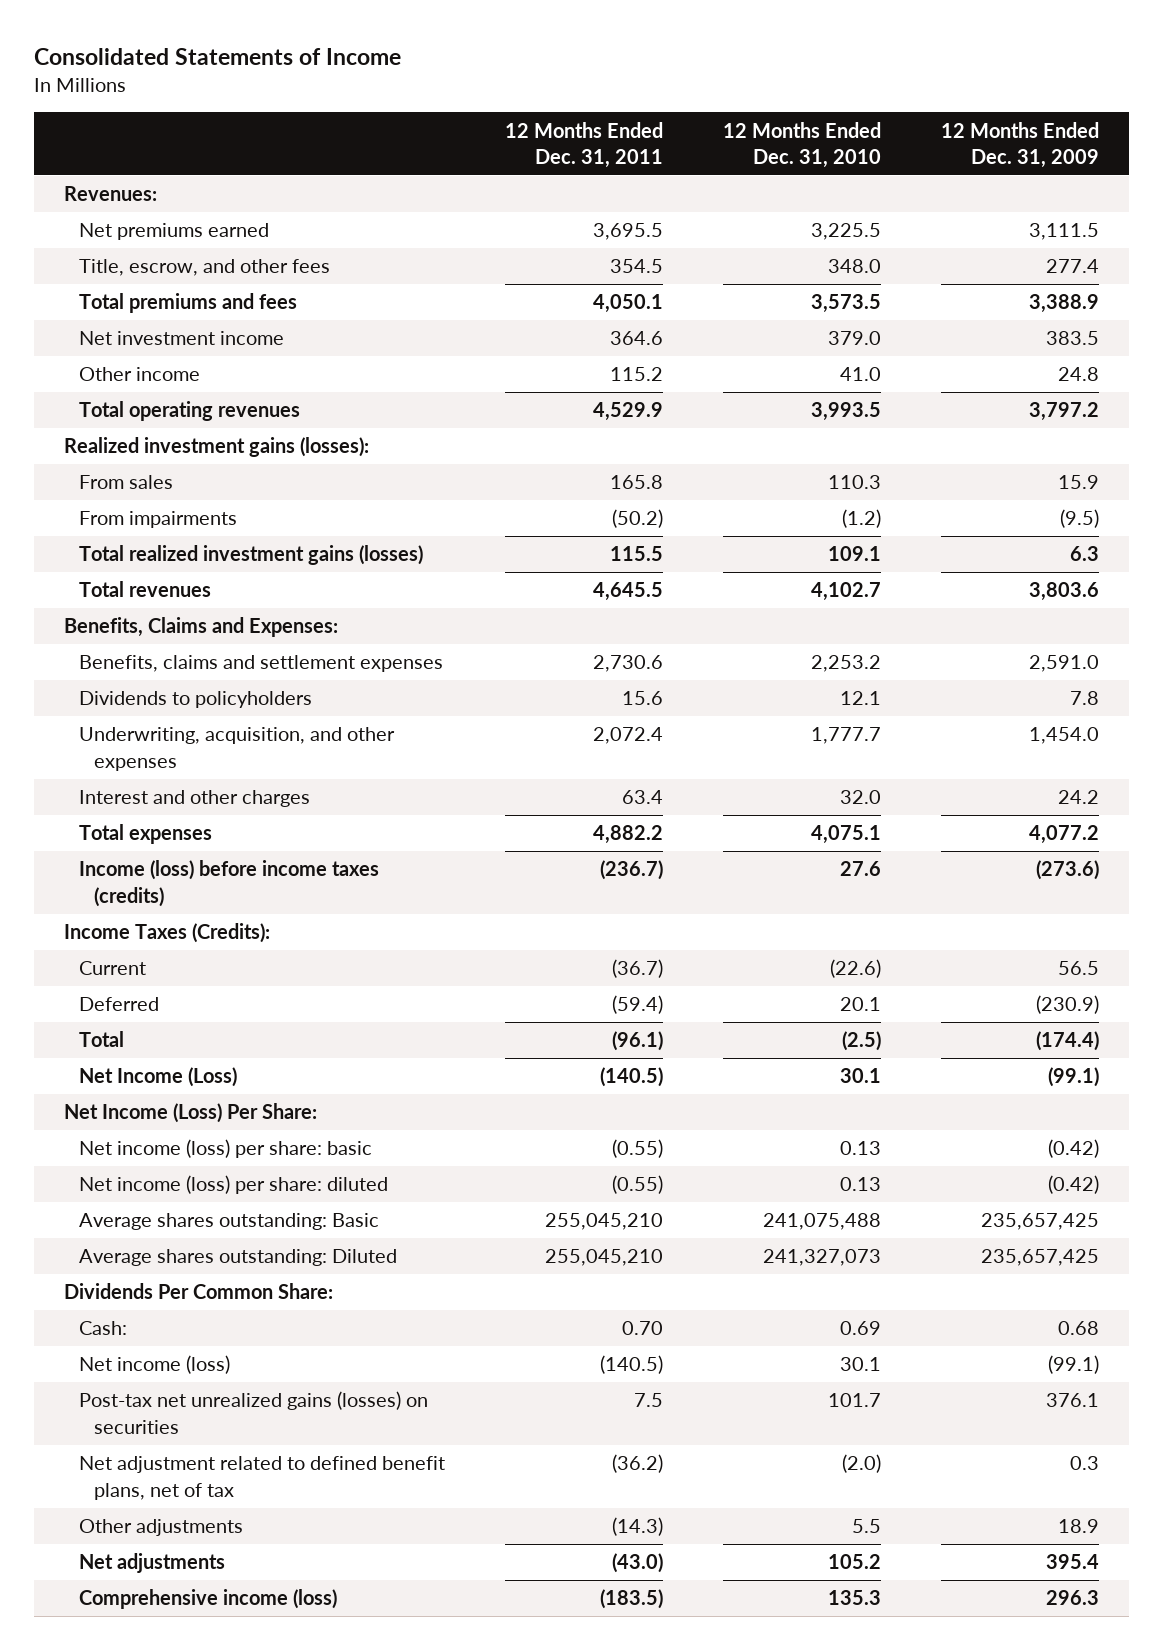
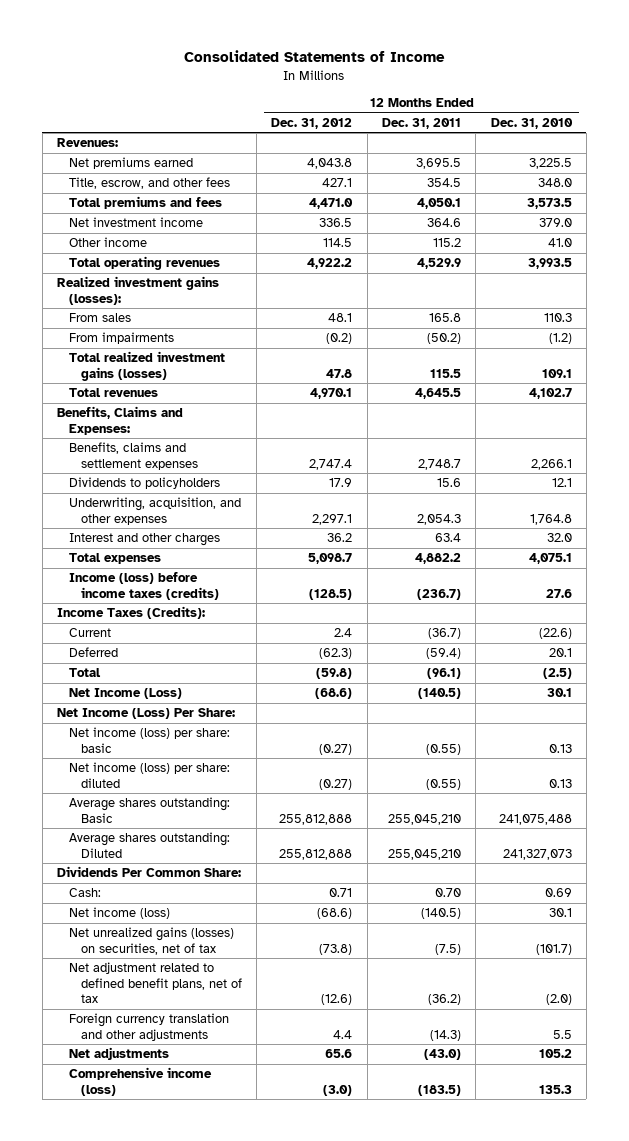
- | 12 Months Ended Dec. 31, 2011 | 12 Months Ended Dec. 31, 2010 | 12 Months Ended Dec. 31, 2009
+ | 12 Months Ended Dec. 31, 2012 | 12 Months Ended Dec. 31, 2011 | 12 Months Ended Dec. 31, 2010
- Benefits, claims and settlement expenses | 2,730.6 | 2,253.2 | 2,591.0
+ Benefits, claims and settlement expenses | 2,747.4 | 2,748.7 | 2,266.1
- Underwriting, acquisition, and other expenses | 2,072.4 | 1,777.7 | 1,454.0
+ Underwriting, acquisition, and other expenses | 2,297.1 | 2,054.3 | 1,764.8
- Post-tax net unrealized gains (losses) on securities | 7.5 | 101.7 | 376.1
+ Net unrealized gains (losses) on securities, net of tax | (73.8) | (7.5) | (101.7)
- Other adjustments | (14.3) | 5.5 | 18.9
+ Foreign currency translation and other adjustments | 4.4 | (14.3) | 5.5

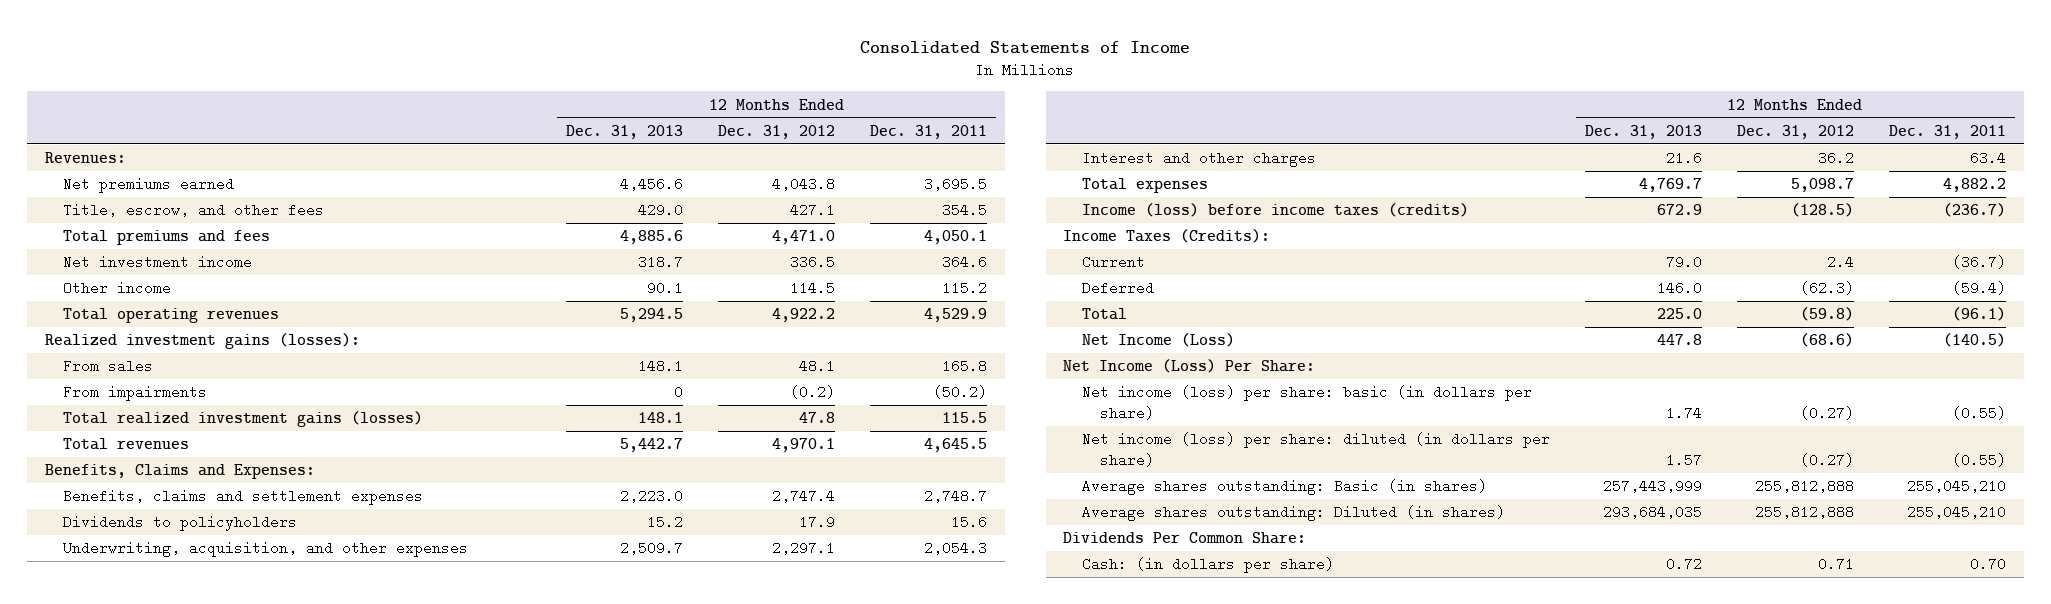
- | 12 Months Ended Dec. 31, 2012 | 12 Months Ended Dec. 31, 2011 | 12 Months Ended Dec. 31, 2010
+ | 12 Months Ended Dec. 31, 2013 | 12 Months Ended Dec. 31, 2012 | 12 Months Ended Dec. 31, 2011
- Net income (loss) per share: basic | (0.27) | (0.55) | 0.13
- Net income (loss) per share: diluted | (0.27) | (0.55) | 0.13
- Average shares outstanding: Basic | 255,812,888 | 255,045,210 | 241,075,488
- Average shares outstanding: Diluted | 255,812,888 | 255,045,210 | 241,327,073
+ Net income (loss) per share: basic (in dollars per share) | 1.74 | (0.27) | (0.55)
+ Net income (loss) per share: diluted (in dollars per share) | 1.57 | (0.27) | (0.55)
+ Average shares outstanding: Basic (in shares) | 257,443,999 | 255,812,888 | 255,045,210
+ Average shares outstanding: Diluted (in shares) | 293,684,035 | 255,812,888 | 255,045,210
- Cash: | 0.71 | 0.70 | 0.69
- Net income (loss) | (68.6) | (140.5) | 30.1
- Net unrealized gains (losses) on securities, net of tax | (73.8) | (7.5) | (101.7)
- Net adjustment related to defined benefit plans, net of tax | (12.6) | (36.2) | (2.0)
- Foreign currency translation and other adjustments | 4.4 | (14.3) | 5.5
- Net adjustments | 65.6 | (43.0) | 105.2
- Comprehensive income (loss) | (3.0) | (183.5) | 135.3
+ Cash: (in dollars per share) | 0.72 | 0.71 | 0.70

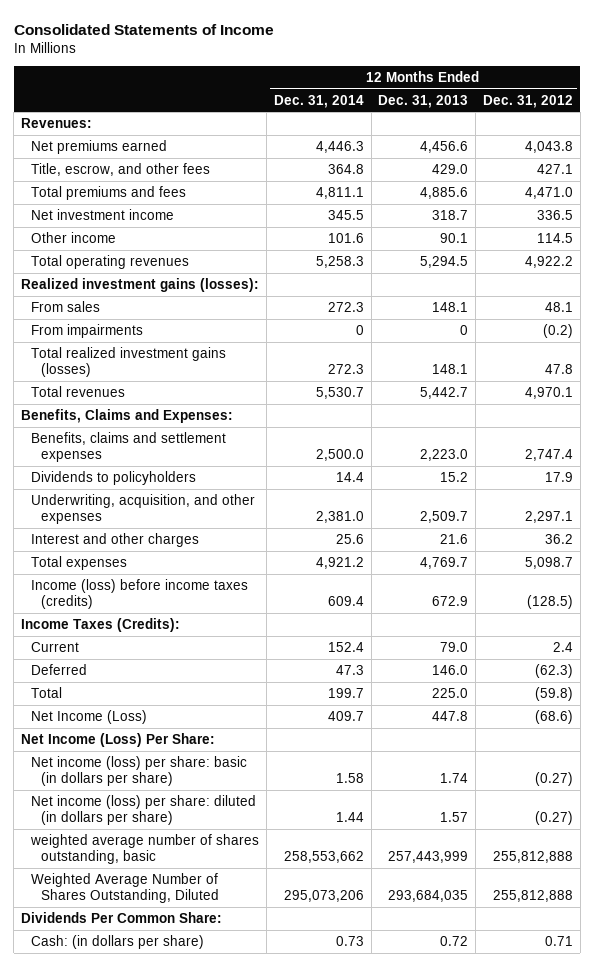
- | 12 Months Ended Dec. 31, 2013 | 12 Months Ended Dec. 31, 2012 | 12 Months Ended Dec. 31, 2011
+ | 12 Months Ended Dec. 31, 2014 | 12 Months Ended Dec. 31, 2013 | 12 Months Ended Dec. 31, 2012
- Average shares outstanding: Basic (in shares) | 257,443,999 | 255,812,888 | 255,045,210
- Average shares outstanding: Diluted (in shares) | 293,684,035 | 255,812,888 | 255,045,210
+ weighted average number of shares outstanding, basic | 258,553,662 | 257,443,999 | 255,812,888
+ Weighted Average Number of Shares Outstanding, Diluted | 295,073,206 | 293,684,035 | 255,812,888

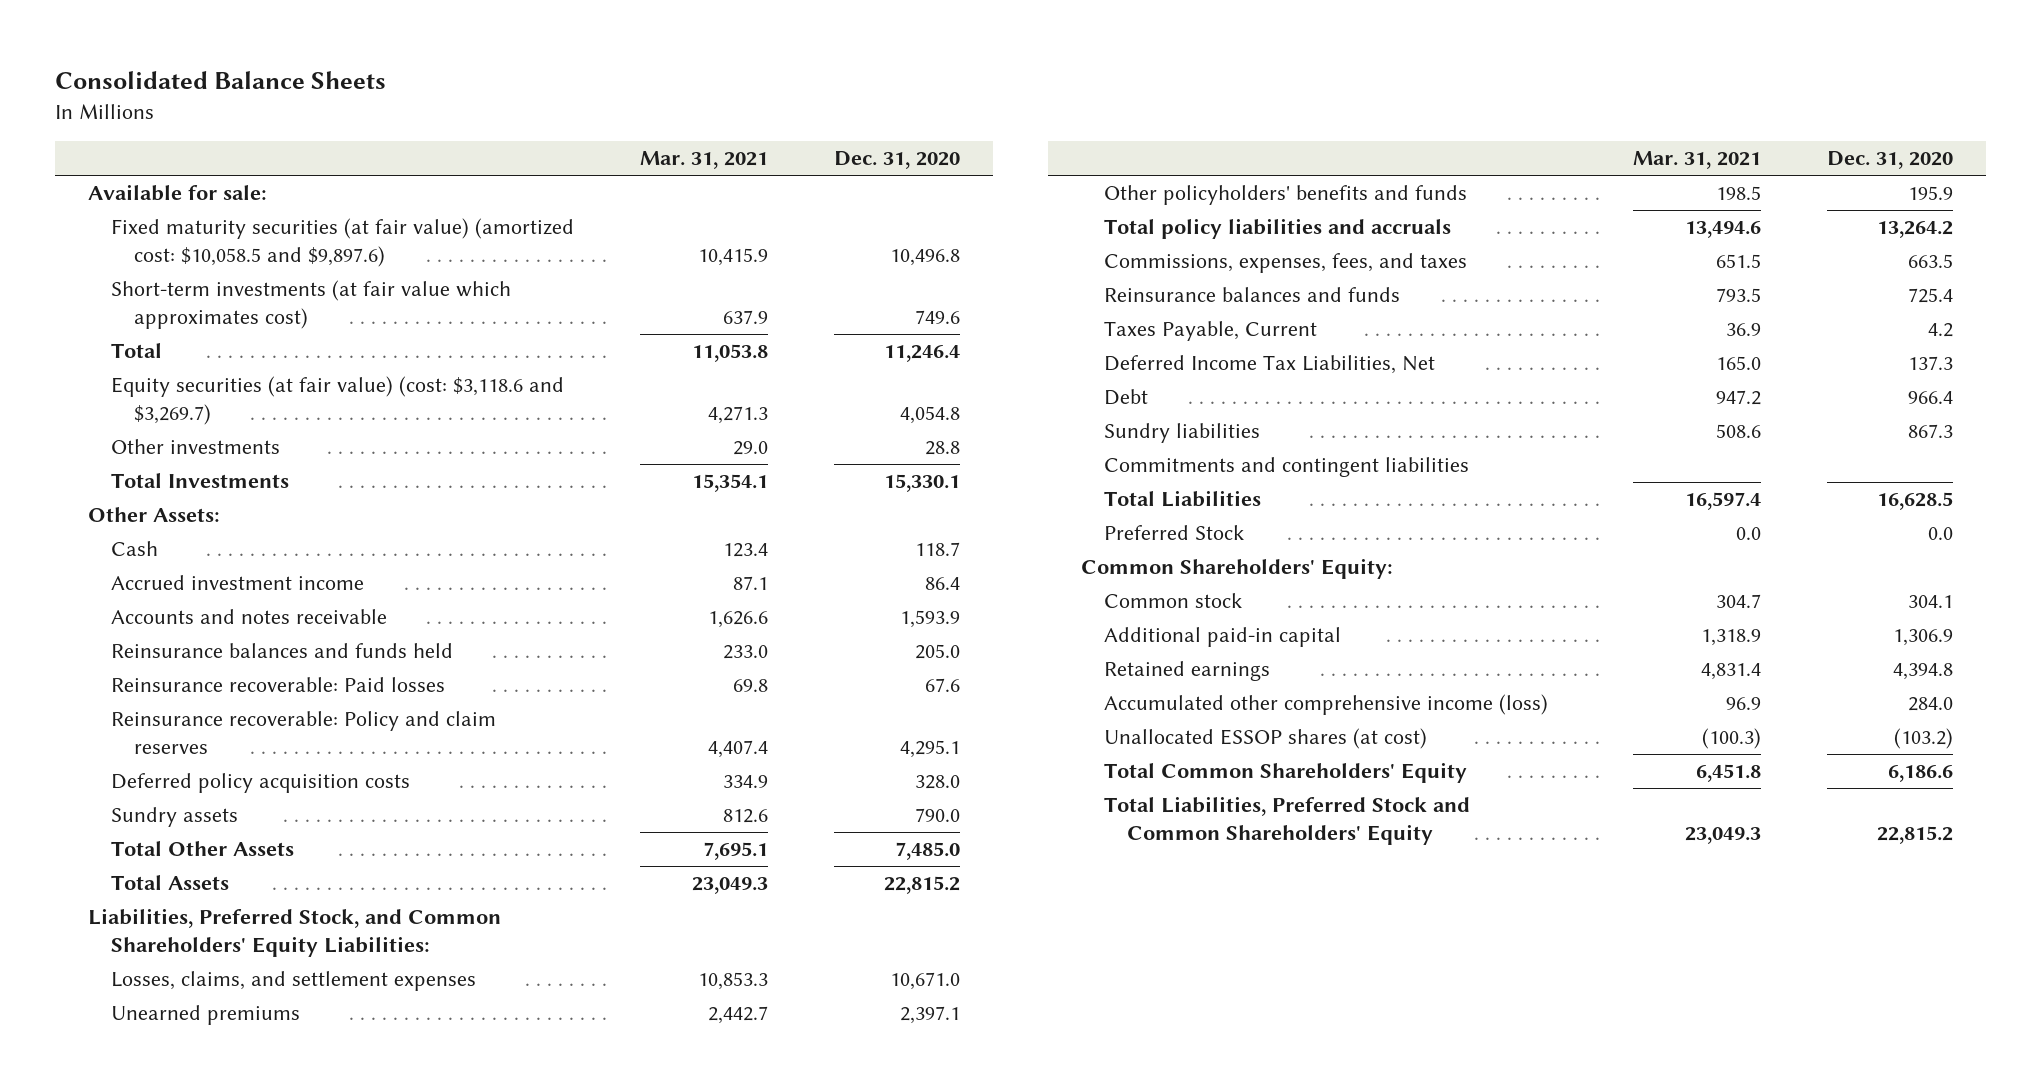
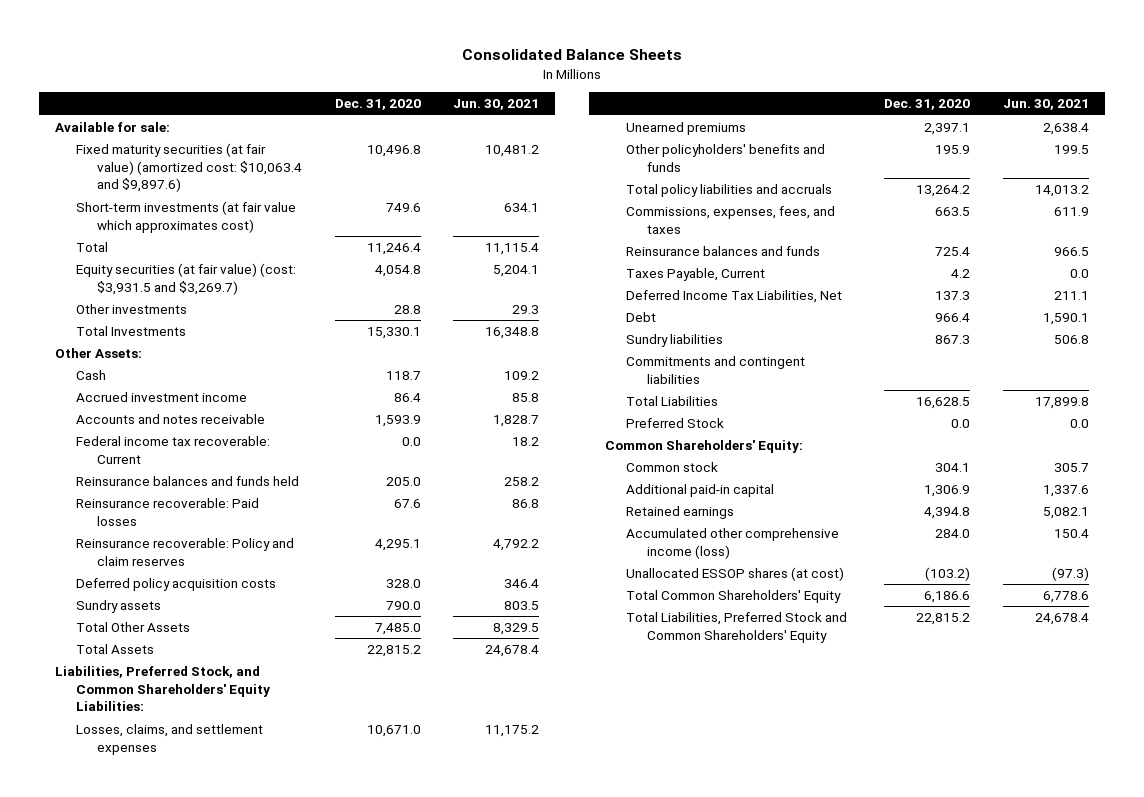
- | Mar. 31, 2021 | Dec. 31, 2020
+ | Dec. 31, 2020 | Jun. 30, 2021
- Fixed maturity securities (at fair value) (amortized cost: $10,058.5 and $9,897.6) | 10,415.9 | 10,496.8
+ Fixed maturity securities (at fair value) (amortized cost: $10,063.4 and $9,897.6) | 10,496.8 | 10,481.2
- Equity securities (at fair value) (cost: $3,118.6 and $3,269.7) | 4,271.3 | 4,054.8
+ Equity securities (at fair value) (cost: $3,931.5 and $3,269.7) | 4,054.8 | 5,204.1
+ Federal income tax recoverable: Current | 0.0 | 18.2

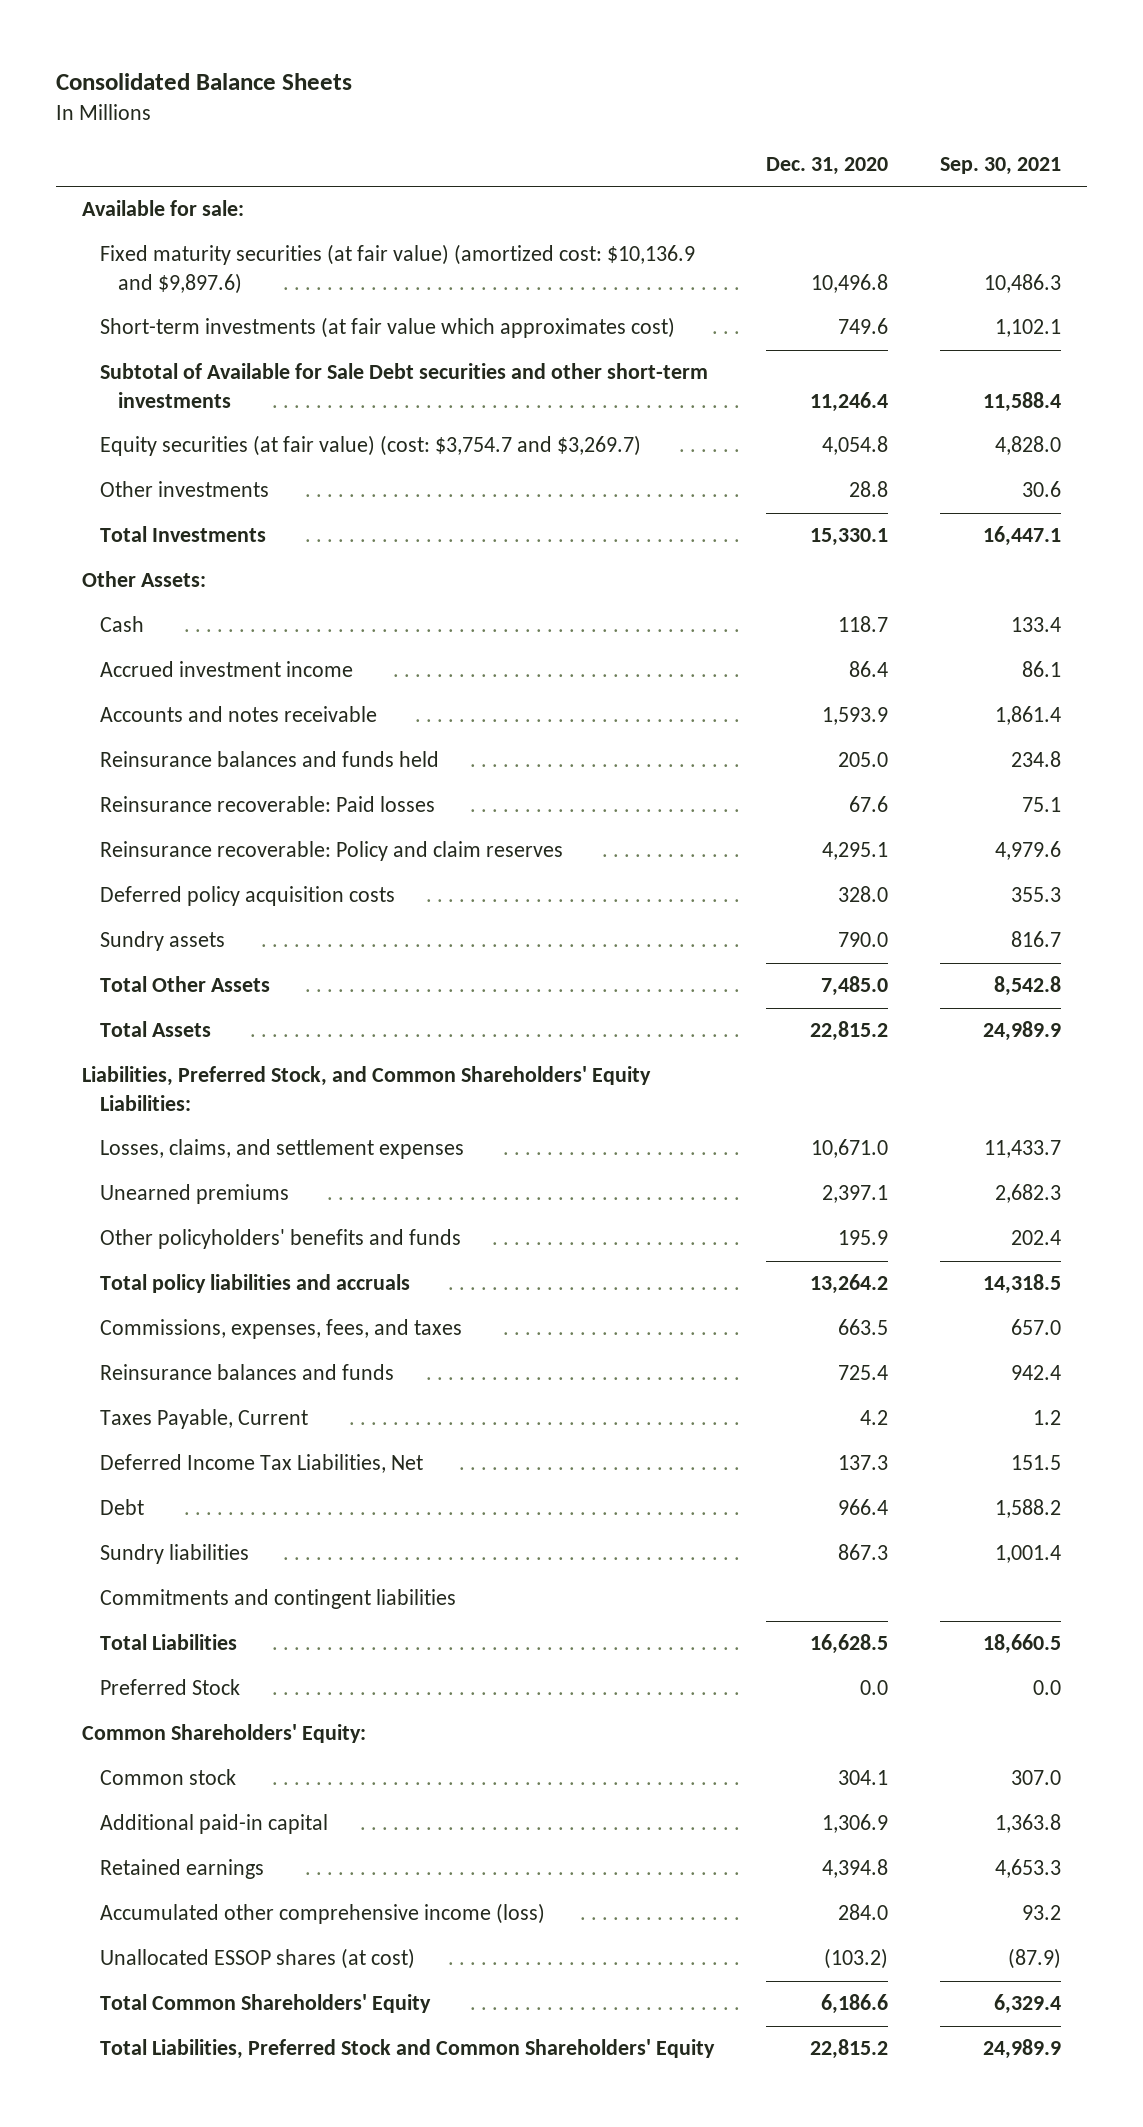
- | Dec. 31, 2020 | Jun. 30, 2021
+ | Dec. 31, 2020 | Sep. 30, 2021
- Fixed maturity securities (at fair value) (amortized cost: $10,063.4 and $9,897.6) | 10,496.8 | 10,481.2
+ Fixed maturity securities (at fair value) (amortized cost: $10,136.9 and $9,897.6) | 10,496.8 | 10,486.3
- Total | 11,246.4 | 11,115.4
- Equity securities (at fair value) (cost: $3,931.5 and $3,269.7) | 4,054.8 | 5,204.1
+ Subtotal of Available for Sale Debt securities and other short-term investments | 11,246.4 | 11,588.4
+ Equity securities (at fair value) (cost: $3,754.7 and $3,269.7) | 4,054.8 | 4,828.0
- Federal income tax recoverable: Current | 0.0 | 18.2

